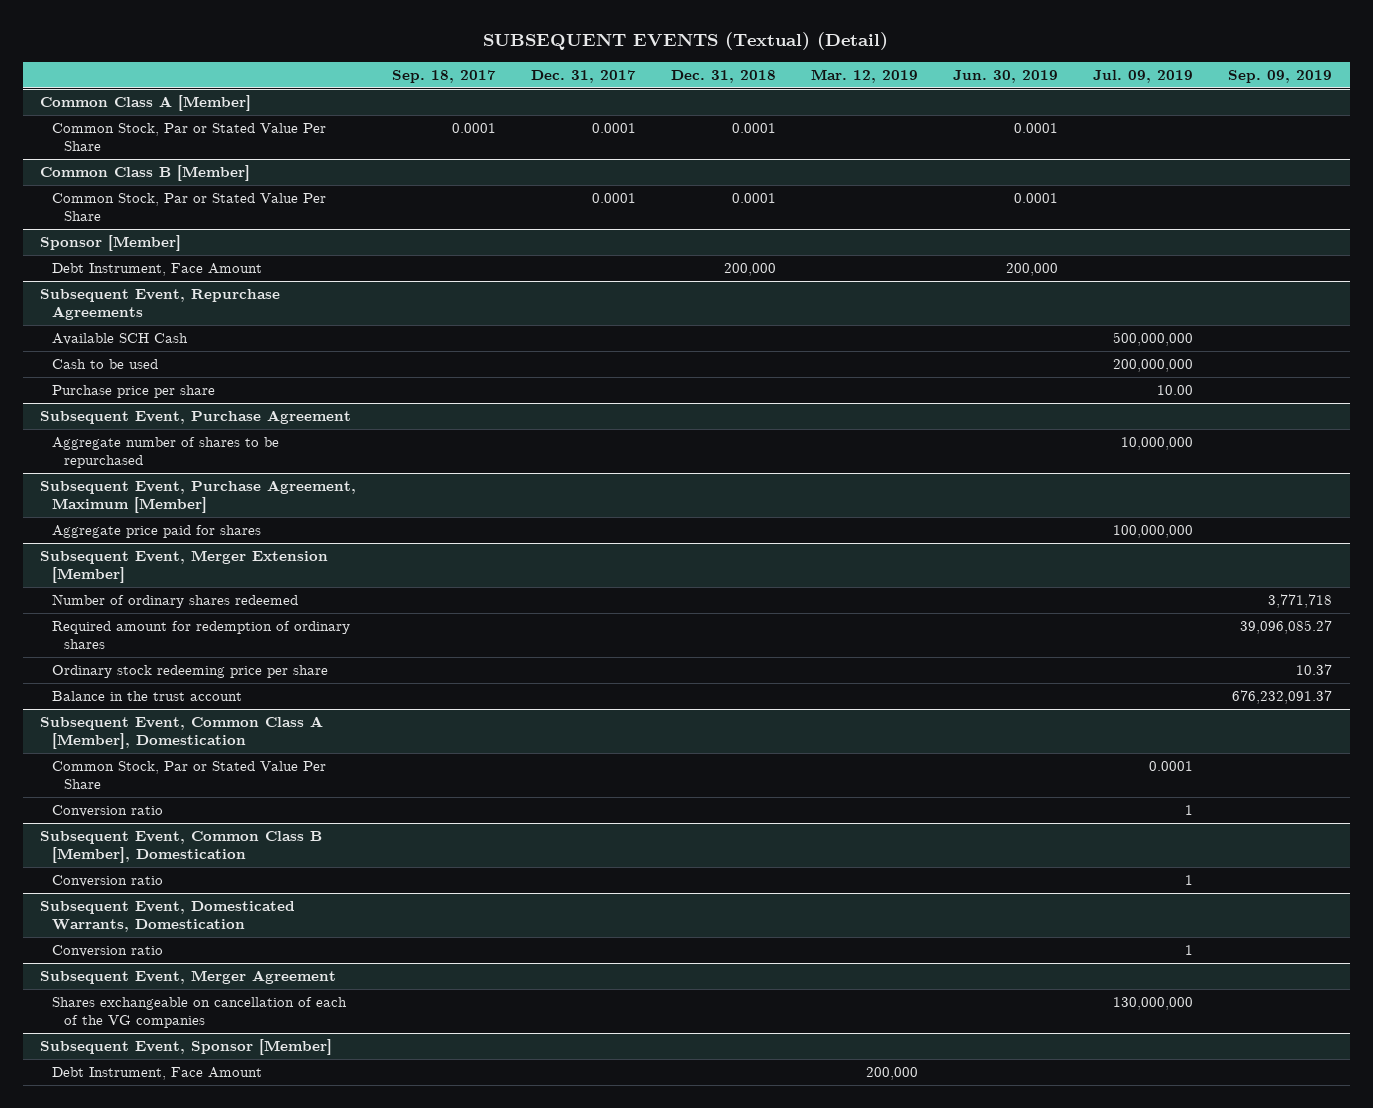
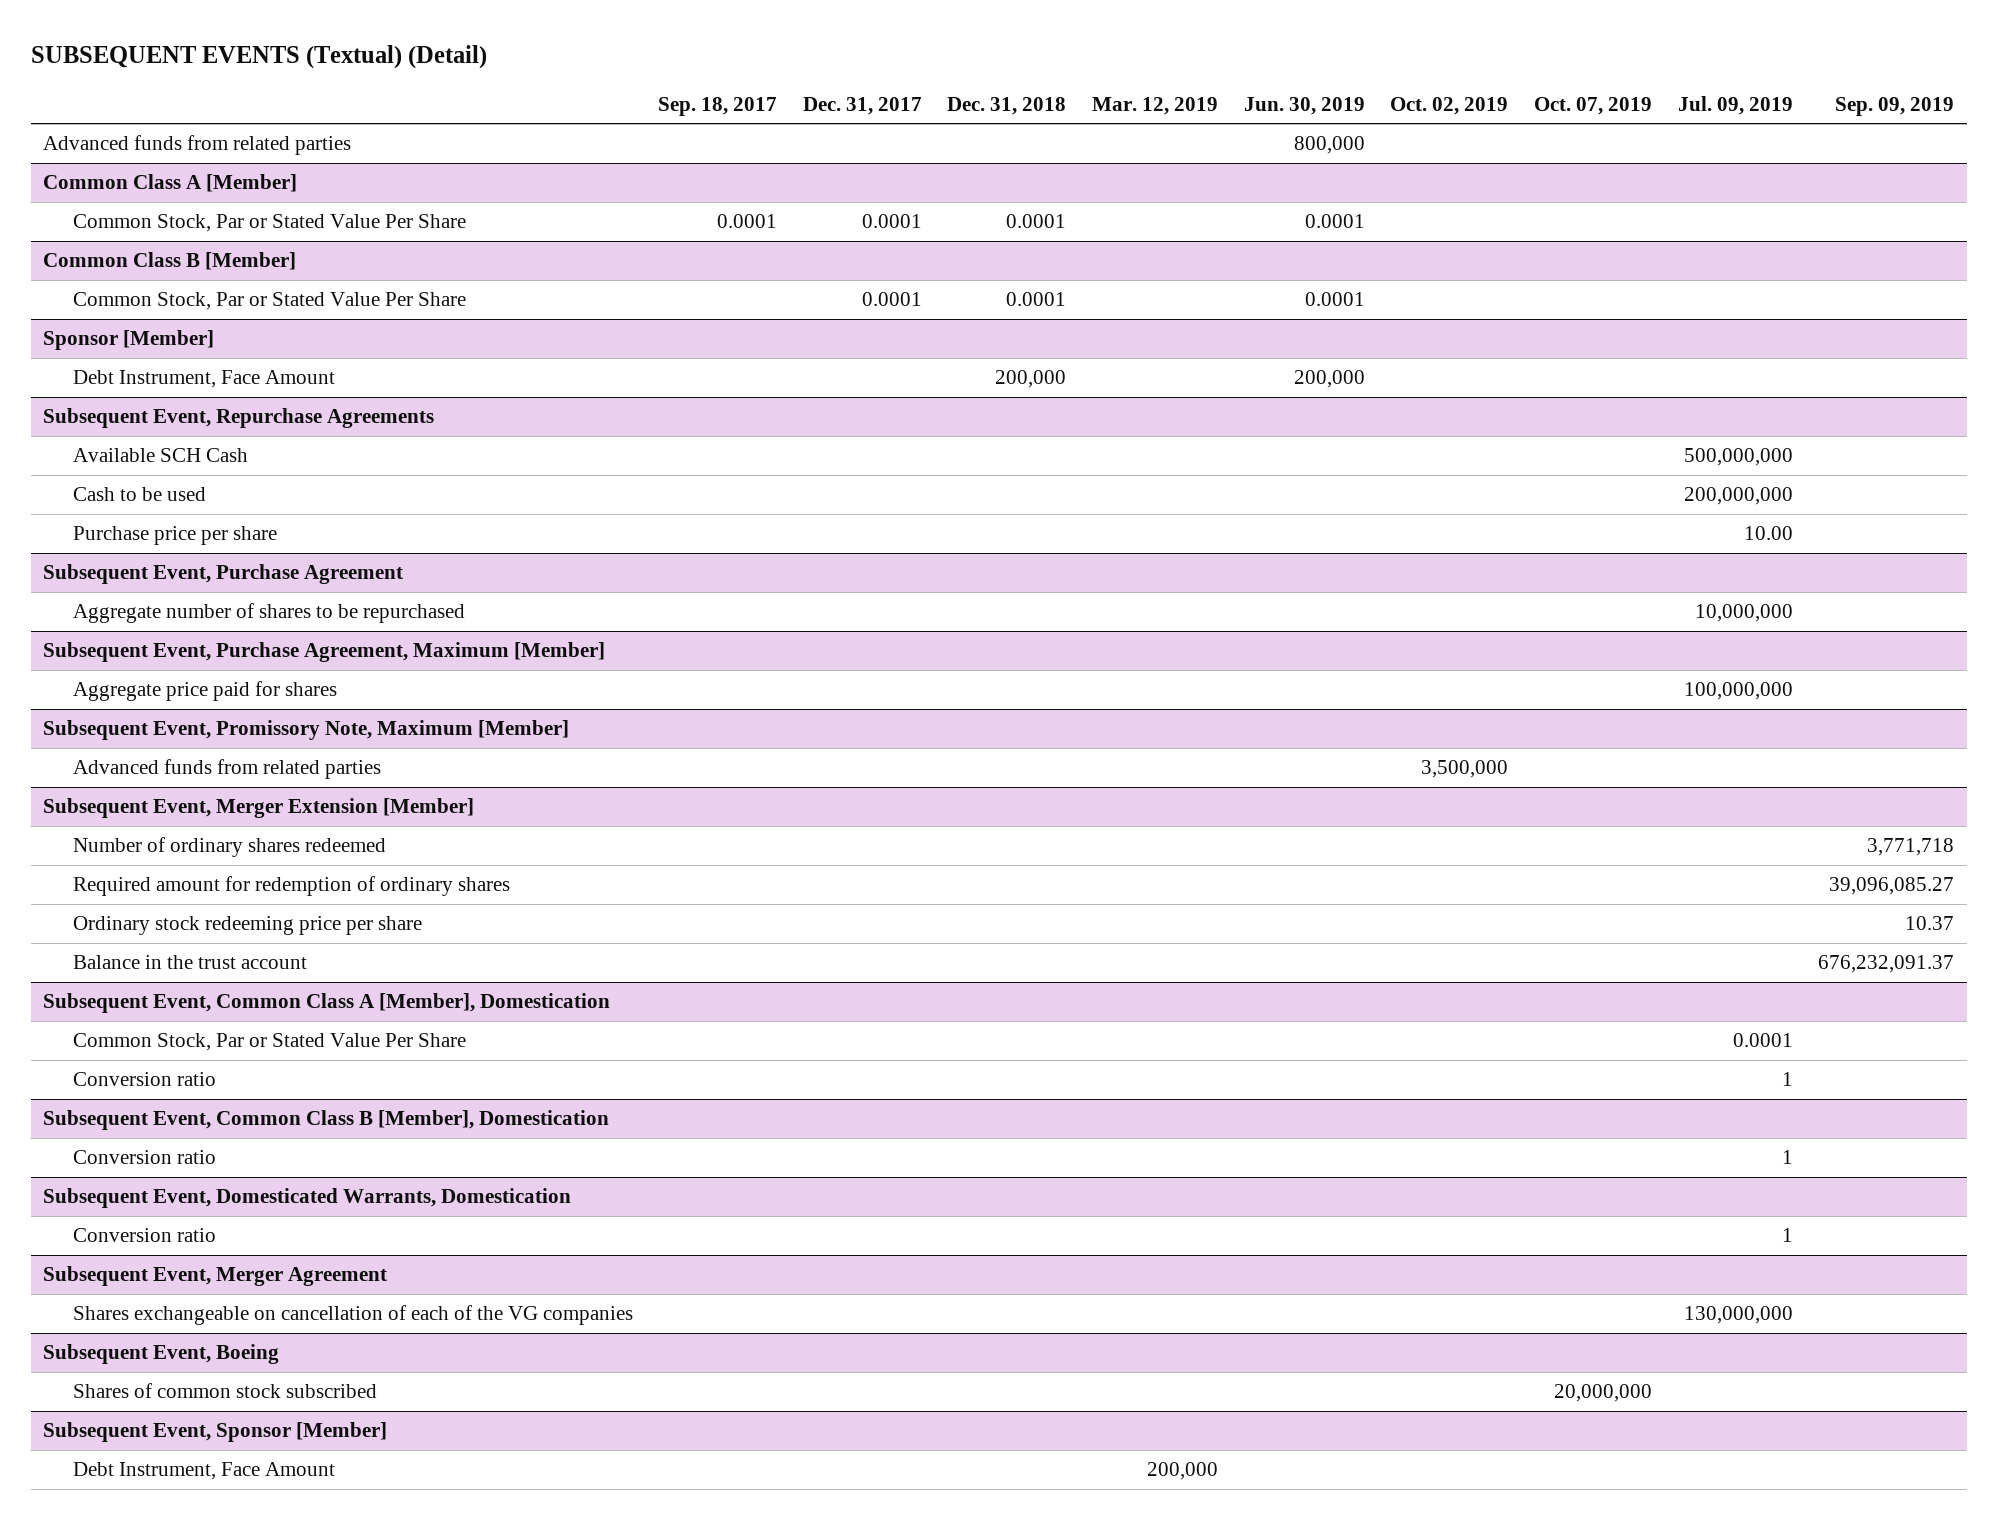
- | Sep. 18, 2017 | Dec. 31, 2017 | Dec. 31, 2018 | Mar. 12, 2019 | Jun. 30, 2019 | Jul. 09, 2019 | Sep. 09, 2019
+ | Sep. 18, 2017 | Dec. 31, 2017 | Dec. 31, 2018 | Mar. 12, 2019 | Jun. 30, 2019 | Oct. 02, 2019 | Oct. 07, 2019 | Jul. 09, 2019 | Sep. 09, 2019
+ Advanced funds from related parties | | | | | 800,000 | | | |
+ Subsequent Event, Promissory Note, Maximum [Member]
+ Advanced funds from related parties | | | | | | 3,500,000 | | |
+ Subsequent Event, Boeing
+ Shares of common stock subscribed | | | | | | | 20,000,000 | |

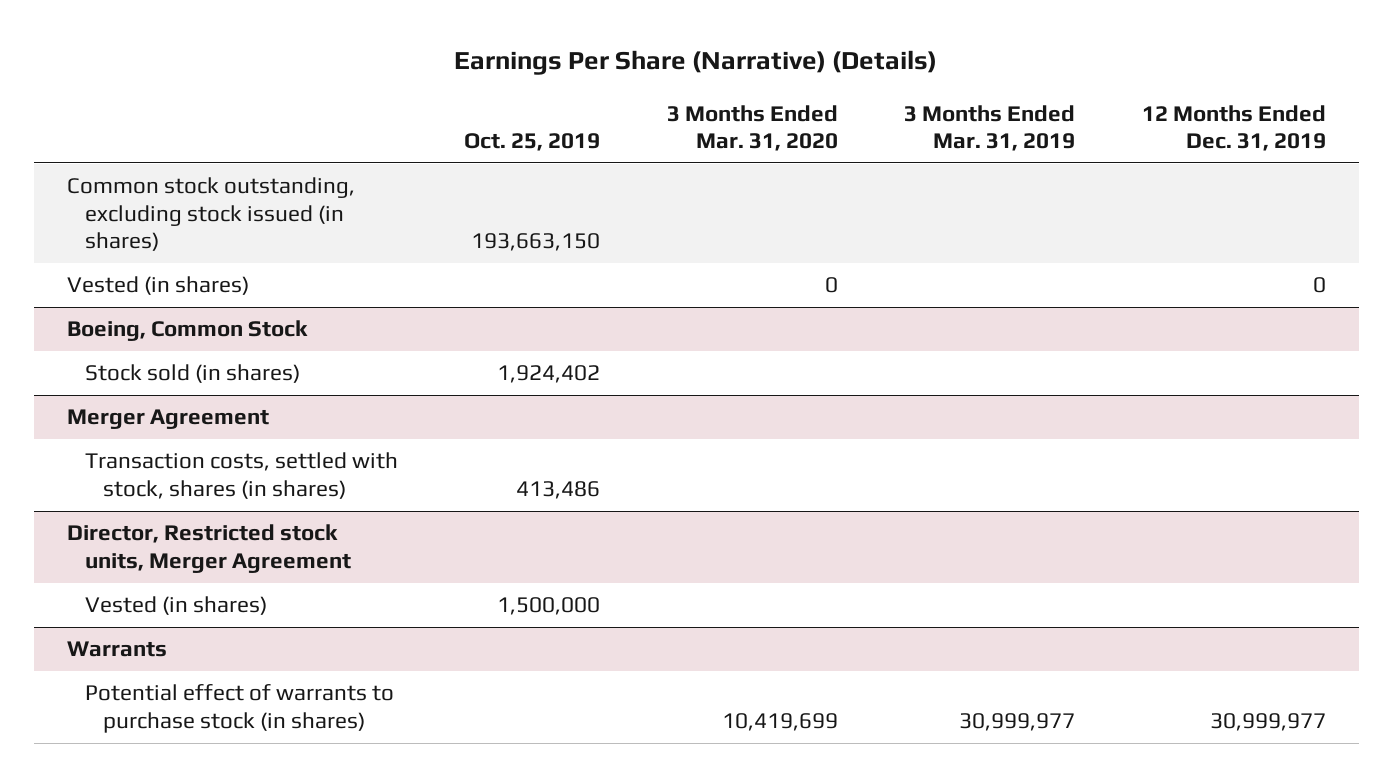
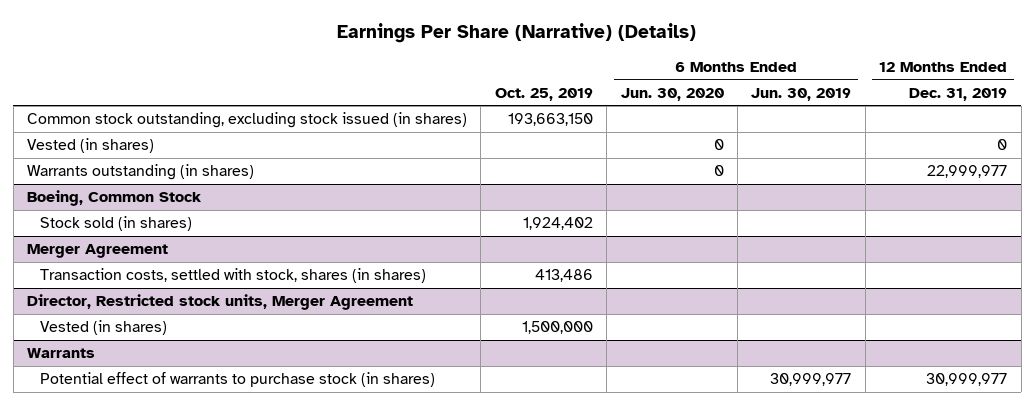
- | Oct. 25, 2019 | 3 Months Ended Mar. 31, 2020 | 3 Months Ended Mar. 31, 2019 | 12 Months Ended Dec. 31, 2019
+ | Oct. 25, 2019 | 6 Months Ended Jun. 30, 2020 | 6 Months Ended Jun. 30, 2019 | 12 Months Ended Dec. 31, 2019
+ Warrants outstanding (in shares) | | 0 | | 22,999,977

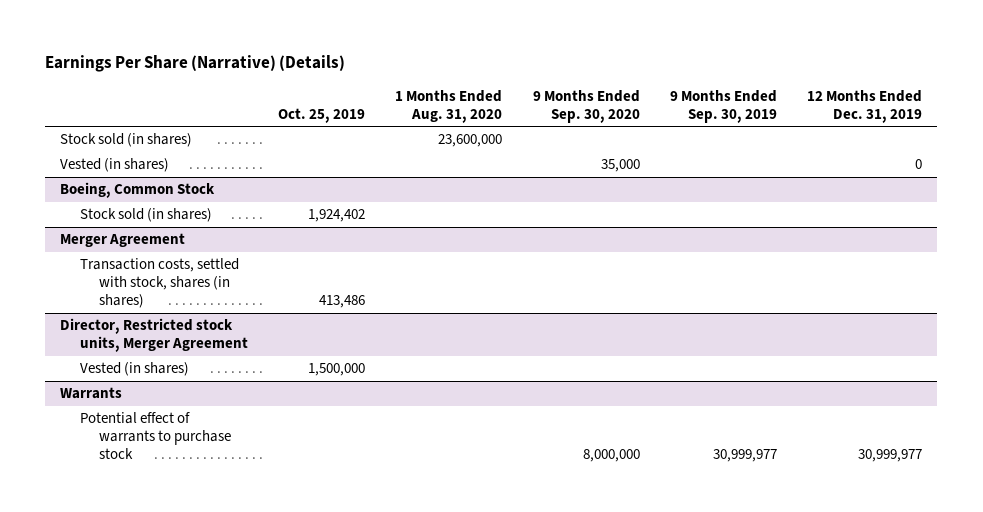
- | Oct. 25, 2019 | 6 Months Ended Jun. 30, 2020 | 6 Months Ended Jun. 30, 2019 | 12 Months Ended Dec. 31, 2019
+ | Oct. 25, 2019 | 1 Months Ended Aug. 31, 2020 | 9 Months Ended Sep. 30, 2020 | 9 Months Ended Sep. 30, 2019 | 12 Months Ended Dec. 31, 2019
- Common stock outstanding, excluding stock issued (in shares) | 193,663,150 | | |
+ Stock sold (in shares) | | 23,600,000 | | |
- Warrants outstanding (in shares) | | 0 | | 22,999,977
@ Warrants
- Potential effect of warrants to purchase stock (in shares) | | | 30,999,977 | 30,999,977
+ Potential effect of warrants to purchase stock | | | 8,000,000 | 30,999,977 | 30,999,977

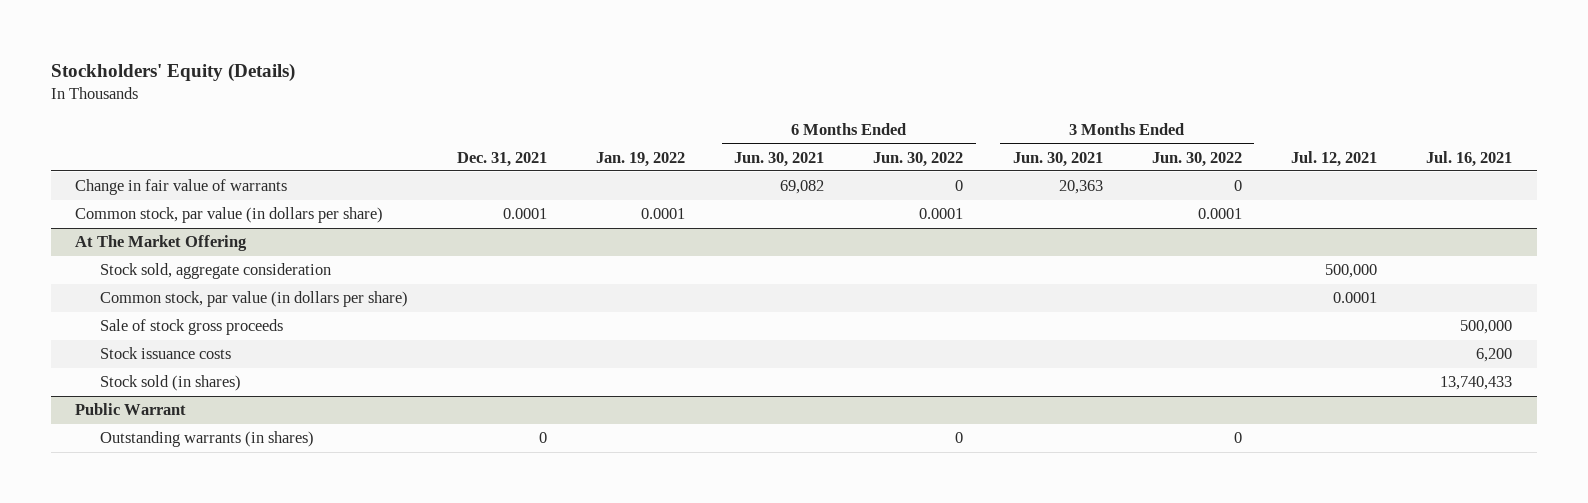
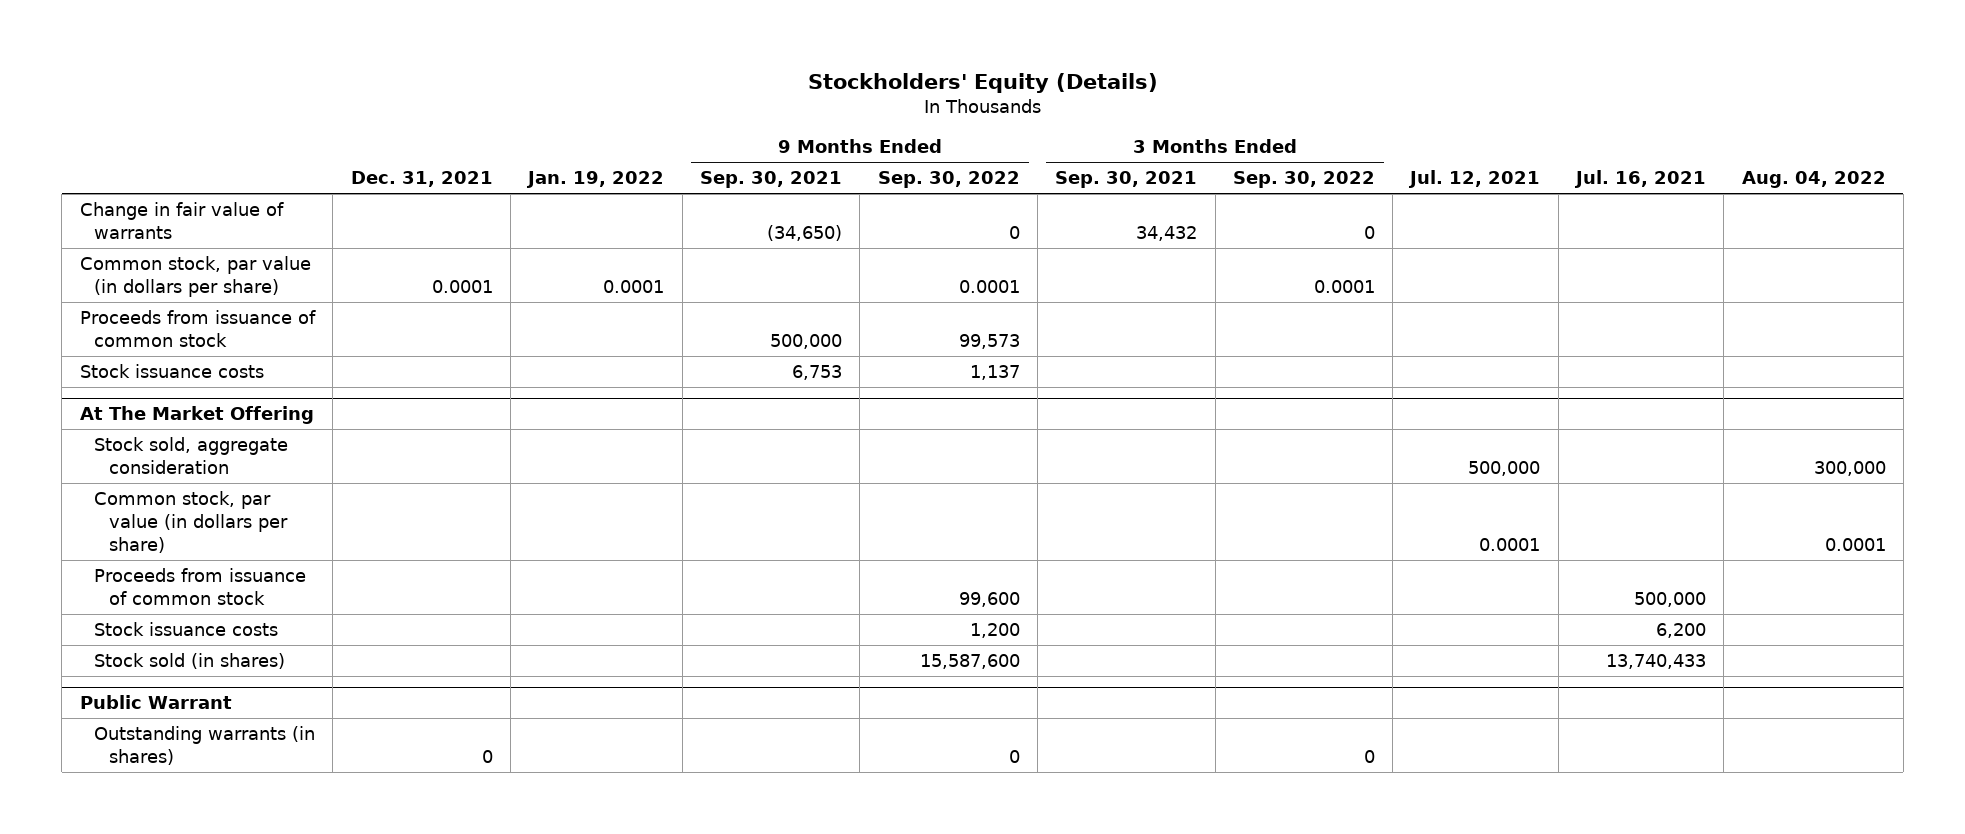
- | Dec. 31, 2021 | Jan. 19, 2022 | 6 Months Ended Jun. 30, 2021 | 6 Months Ended Jun. 30, 2022 | 3 Months Ended Jun. 30, 2021 | 3 Months Ended Jun. 30, 2022 | Jul. 12, 2021 | Jul. 16, 2021
+ | Dec. 31, 2021 | Jan. 19, 2022 | 9 Months Ended Sep. 30, 2021 | 9 Months Ended Sep. 30, 2022 | 3 Months Ended Sep. 30, 2021 | 3 Months Ended Sep. 30, 2022 | Jul. 12, 2021 | Jul. 16, 2021 | Aug. 04, 2022
+ Proceeds from issuance of common stock | | | 500,000 | 99,573 | | | | |
+ Stock issuance costs | | | 6,753 | 1,137 | | | | |
@ At The Market Offering
- Sale of stock gross proceeds | | | | | | | | 500,000
+ Proceeds from issuance of common stock | | | | 99,600 | | | | 500,000 |

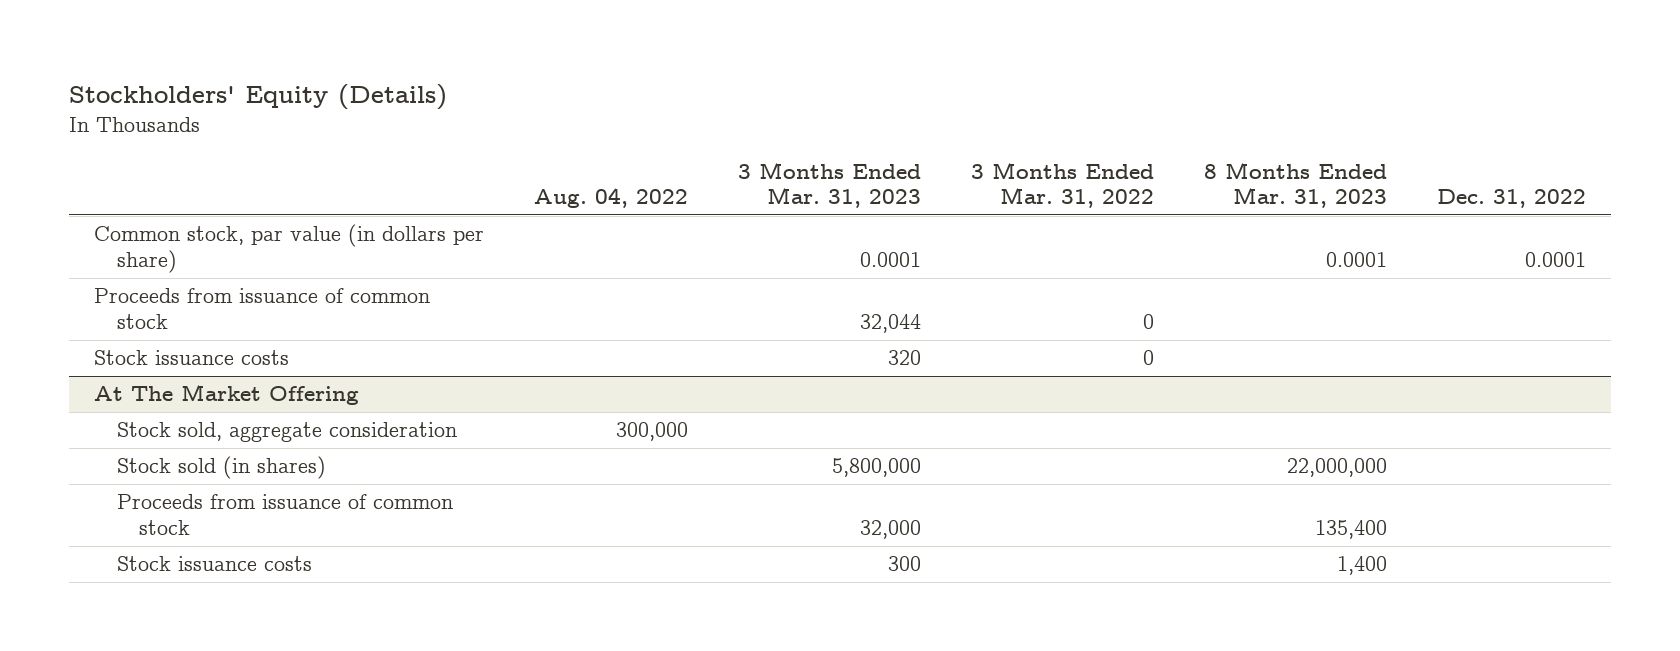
- | Dec. 31, 2021 | Jan. 19, 2022 | 9 Months Ended Sep. 30, 2021 | 9 Months Ended Sep. 30, 2022 | 3 Months Ended Sep. 30, 2021 | 3 Months Ended Sep. 30, 2022 | Jul. 12, 2021 | Jul. 16, 2021 | Aug. 04, 2022
+ | Aug. 04, 2022 | 3 Months Ended Mar. 31, 2023 | 3 Months Ended Mar. 31, 2022 | 8 Months Ended Mar. 31, 2023 | Dec. 31, 2022
- Change in fair value of warrants | | | (34,650) | 0 | 34,432 | 0 | | |
@ At The Market Offering
- Common stock, par value (in dollars per share) | | | | | | | 0.0001 | | 0.0001
moved up: Stock sold (in shares) | | 5,800,000 | | 22,000,000 |
- Public Warrant
- Outstanding warrants (in shares) | 0 | | | 0 | | 0 | | |

